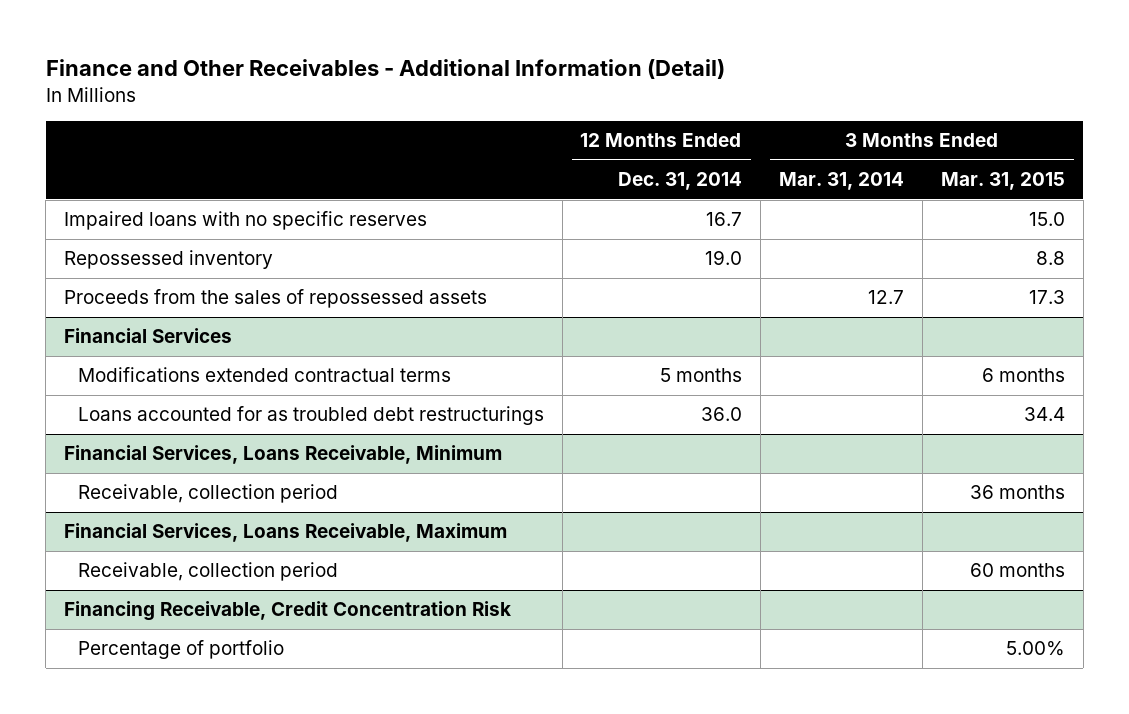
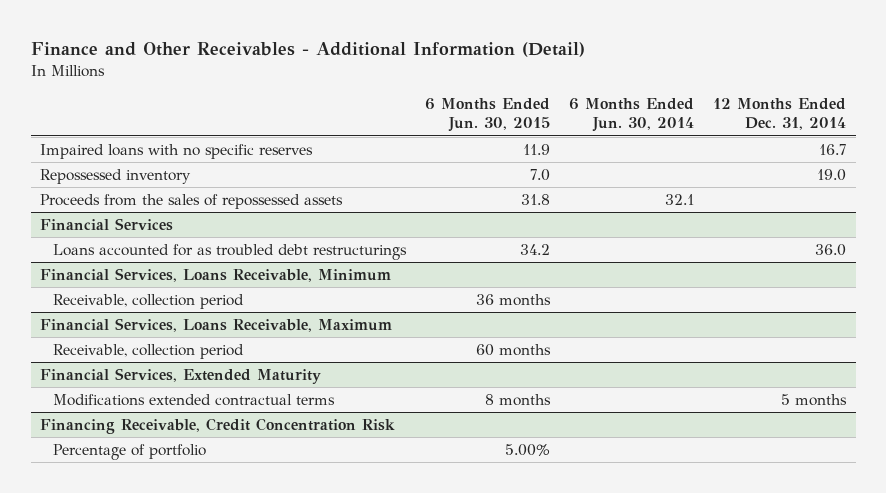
- | 12 Months Ended Dec. 31, 2014 | 3 Months Ended Mar. 31, 2014 | 3 Months Ended Mar. 31, 2015
+ | 6 Months Ended Jun. 30, 2015 | 6 Months Ended Jun. 30, 2014 | 12 Months Ended Dec. 31, 2014
@ Financial Services
- Modifications extended contractual terms | 5 months | | 6 months
+ Financial Services, Extended Maturity
+ Modifications extended contractual terms | 8 months | | 5 months

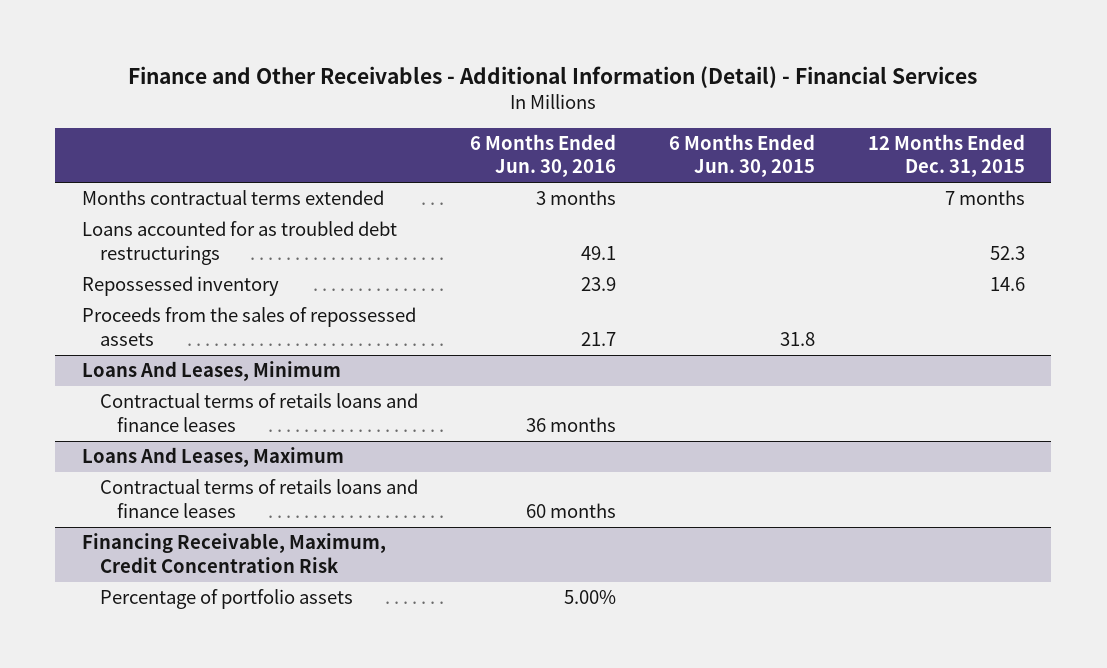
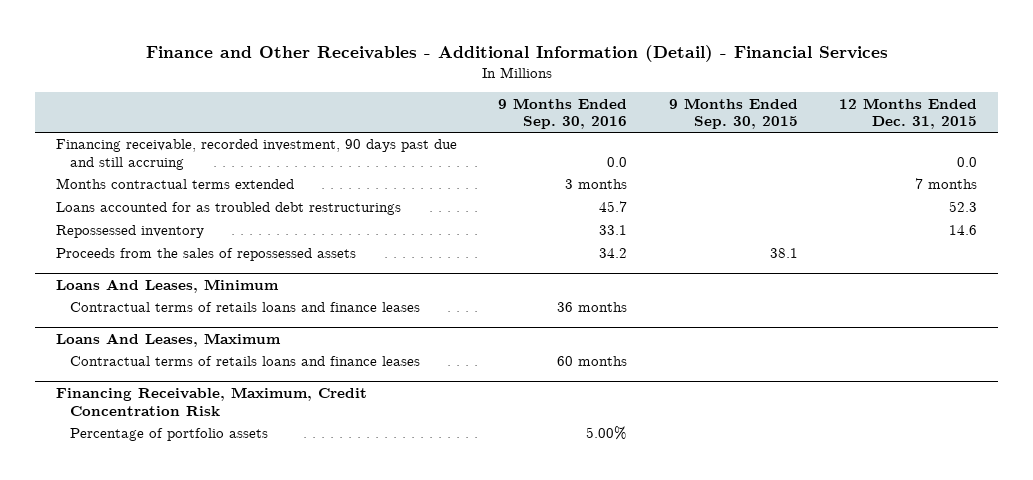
- | 6 Months Ended Jun. 30, 2016 | 6 Months Ended Jun. 30, 2015 | 12 Months Ended Dec. 31, 2015
+ | 9 Months Ended Sep. 30, 2016 | 9 Months Ended Sep. 30, 2015 | 12 Months Ended Dec. 31, 2015
+ Financing receivable, recorded investment, 90 days past due and still accruing | 0.0 | | 0.0

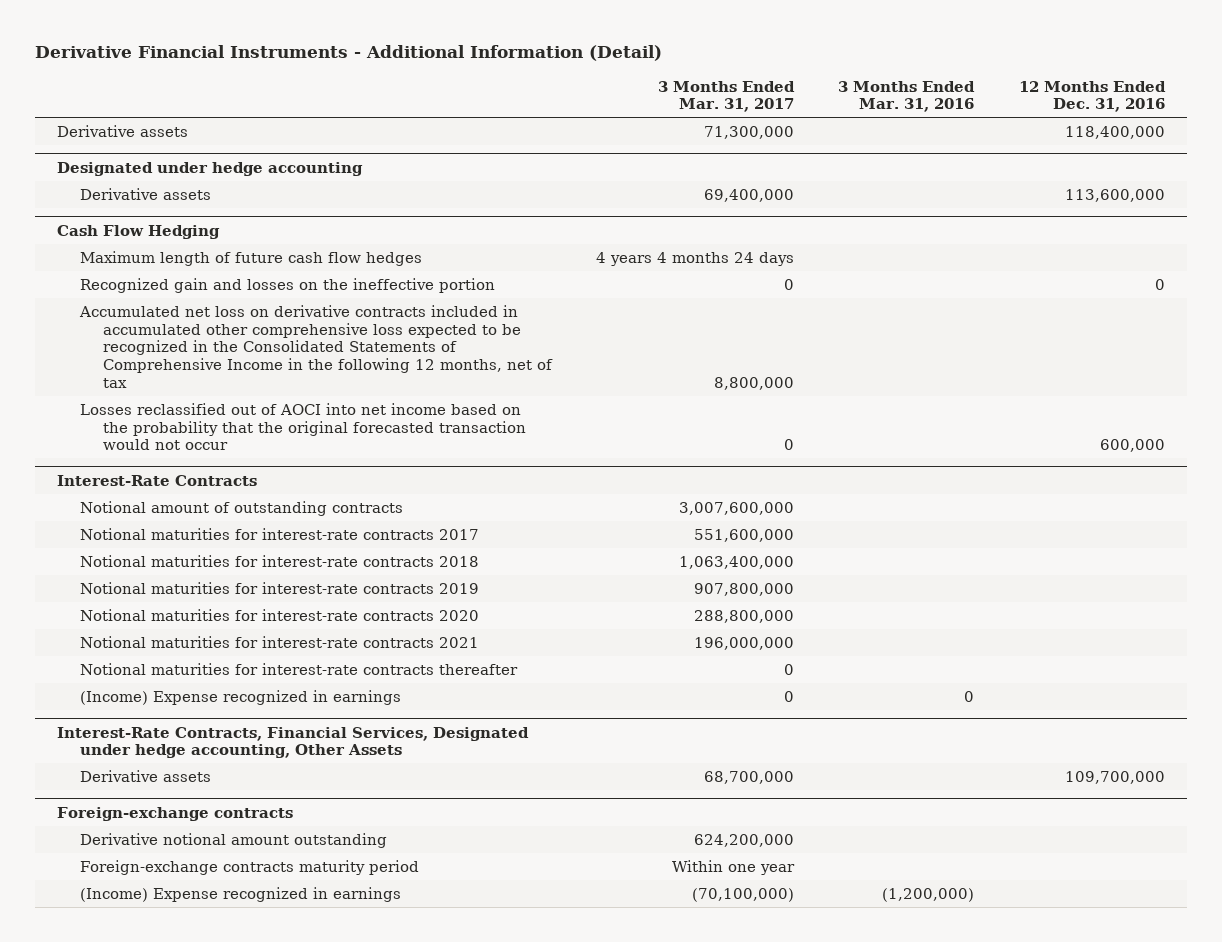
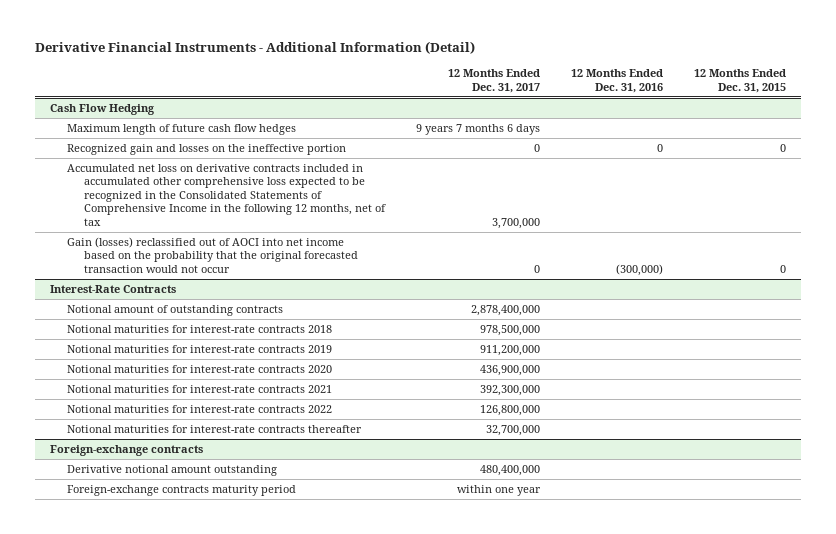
- | 3 Months Ended Mar. 31, 2017 | 3 Months Ended Mar. 31, 2016 | 12 Months Ended Dec. 31, 2016
+ | 12 Months Ended Dec. 31, 2017 | 12 Months Ended Dec. 31, 2016 | 12 Months Ended Dec. 31, 2015
- Derivative assets | 71,300,000 | | 118,400,000
- Designated under hedge accounting
- Derivative assets | 69,400,000 | | 113,600,000
@ Cash Flow Hedging
- Losses reclassified out of AOCI into net income based on the probability that the original forecasted transaction would not occur | 0 | | 600,000
+ Gain (losses) reclassified out of AOCI into net income based on the probability that the original forecasted transaction would not occur | 0 | (300,000) | 0
@ Interest-Rate Contracts
- Notional maturities for interest-rate contracts 2017 | 551,600,000 | |
+ Notional maturities for interest-rate contracts 2022 | 126,800,000 | |
- (Income) Expense recognized in earnings | 0 | 0 |
- Interest-Rate Contracts, Financial Services, Designated under hedge accounting, Other Assets
- Derivative assets | 68,700,000 | | 109,700,000
@ Foreign-exchange contracts
- (Income) Expense recognized in earnings | (70,100,000) | (1,200,000) |

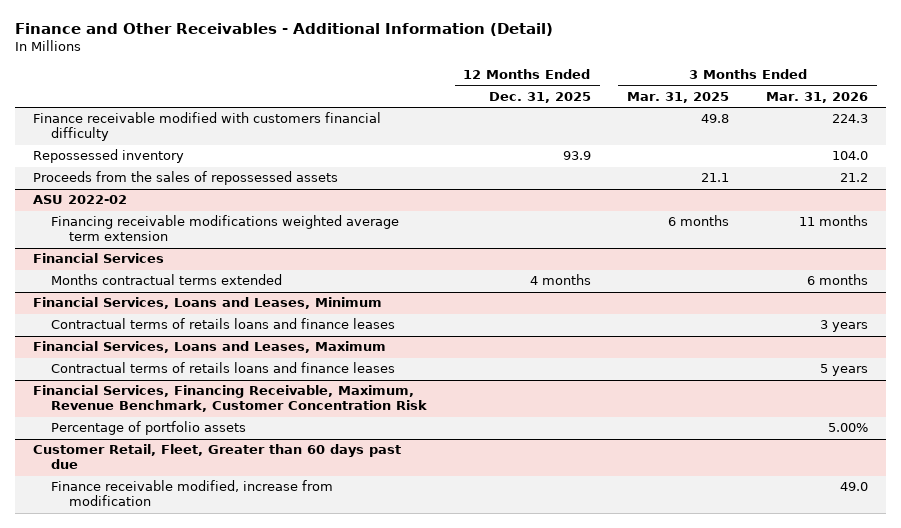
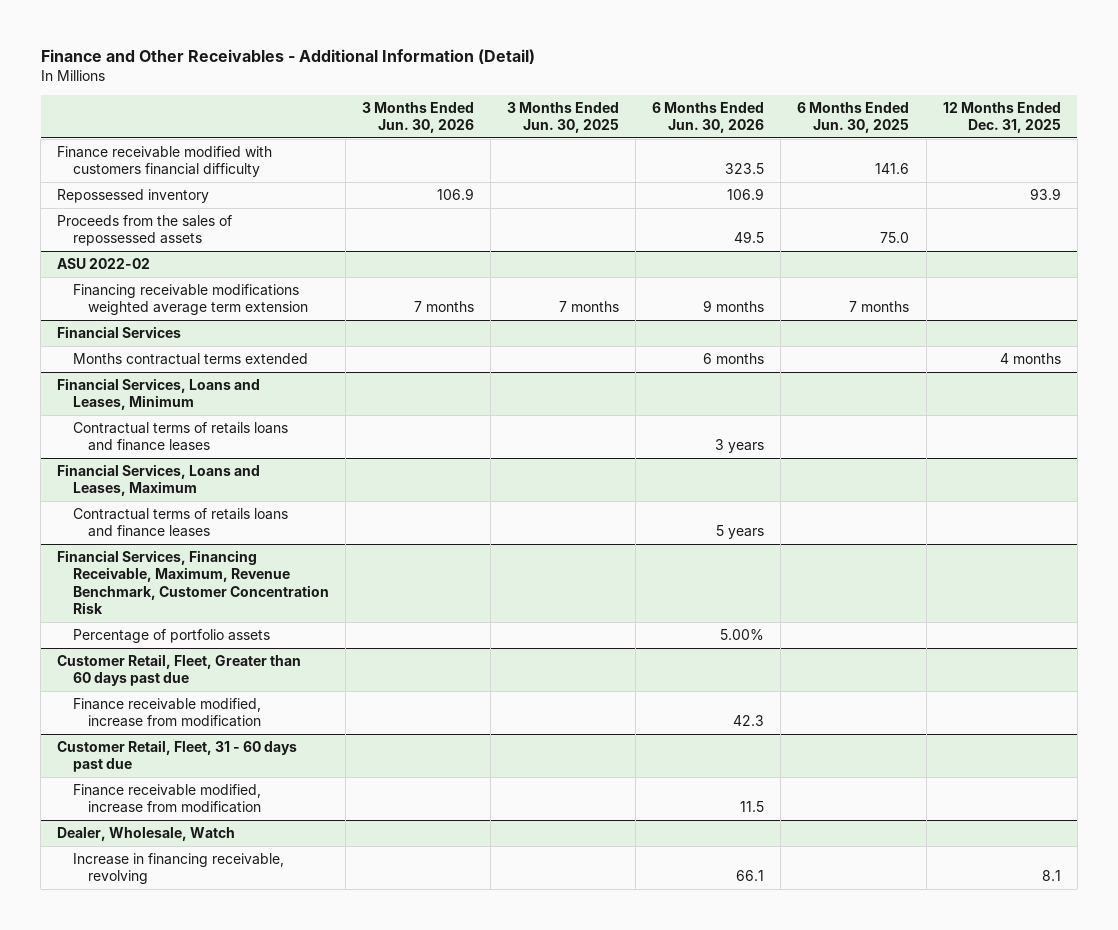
- | 12 Months Ended Dec. 31, 2025 | 3 Months Ended Mar. 31, 2025 | 3 Months Ended Mar. 31, 2026
+ | 3 Months Ended Jun. 30, 2026 | 3 Months Ended Jun. 30, 2025 | 6 Months Ended Jun. 30, 2026 | 6 Months Ended Jun. 30, 2025 | 12 Months Ended Dec. 31, 2025
+ Customer Retail, Fleet, 31 - 60 days past due
+ Finance receivable modified, increase from modification | | | 11.5 | |
+ Dealer, Wholesale, Watch
+ Increase in financing receivable, revolving | | | 66.1 | | 8.1

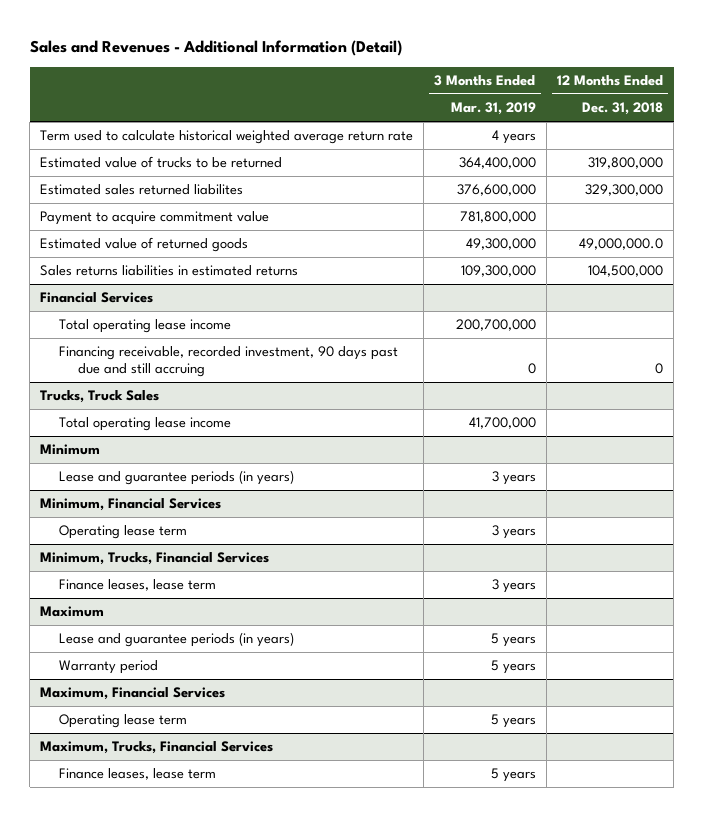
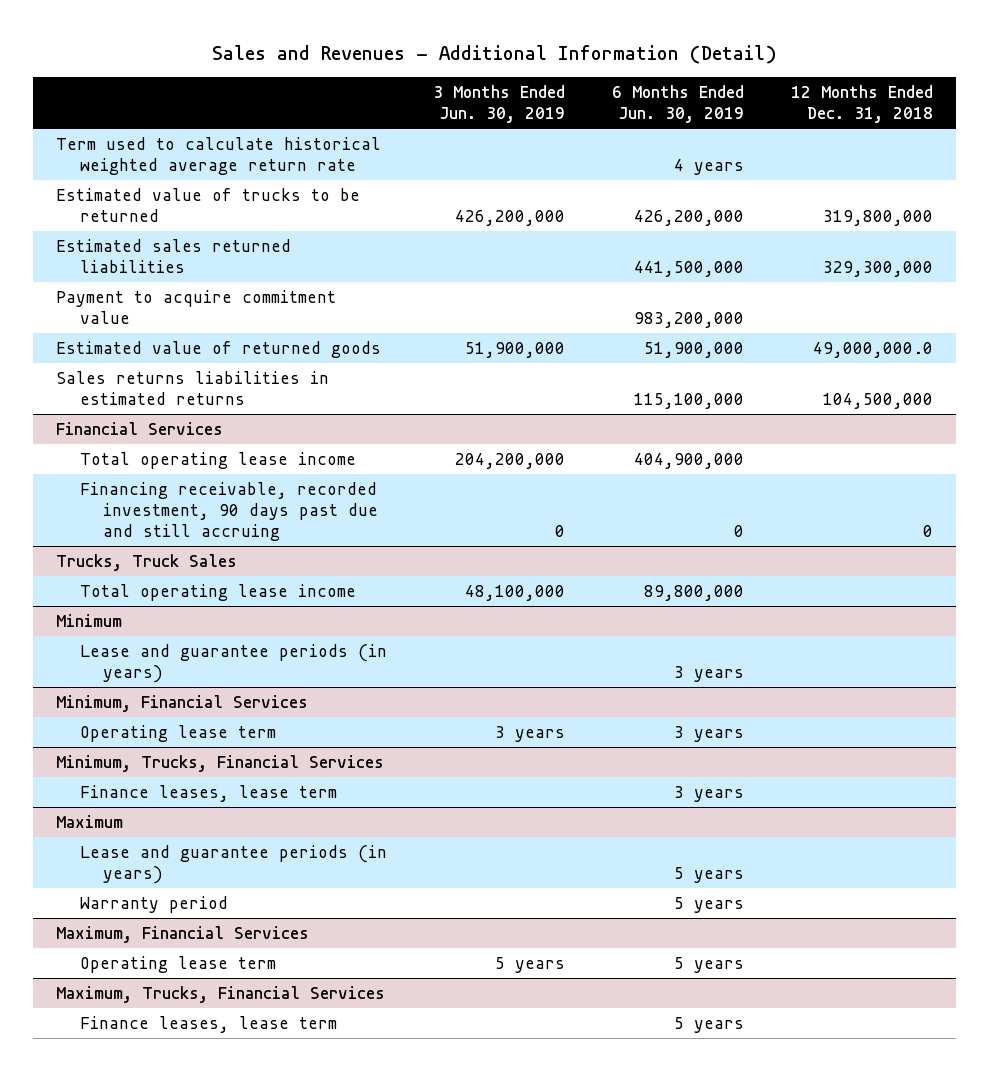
- | 3 Months Ended Mar. 31, 2019 | 12 Months Ended Dec. 31, 2018
+ | 3 Months Ended Jun. 30, 2019 | 6 Months Ended Jun. 30, 2019 | 12 Months Ended Dec. 31, 2018
- Estimated sales returned liabilites | 376,600,000 | 329,300,000
+ Estimated sales returned liabilities | | 441,500,000 | 329,300,000

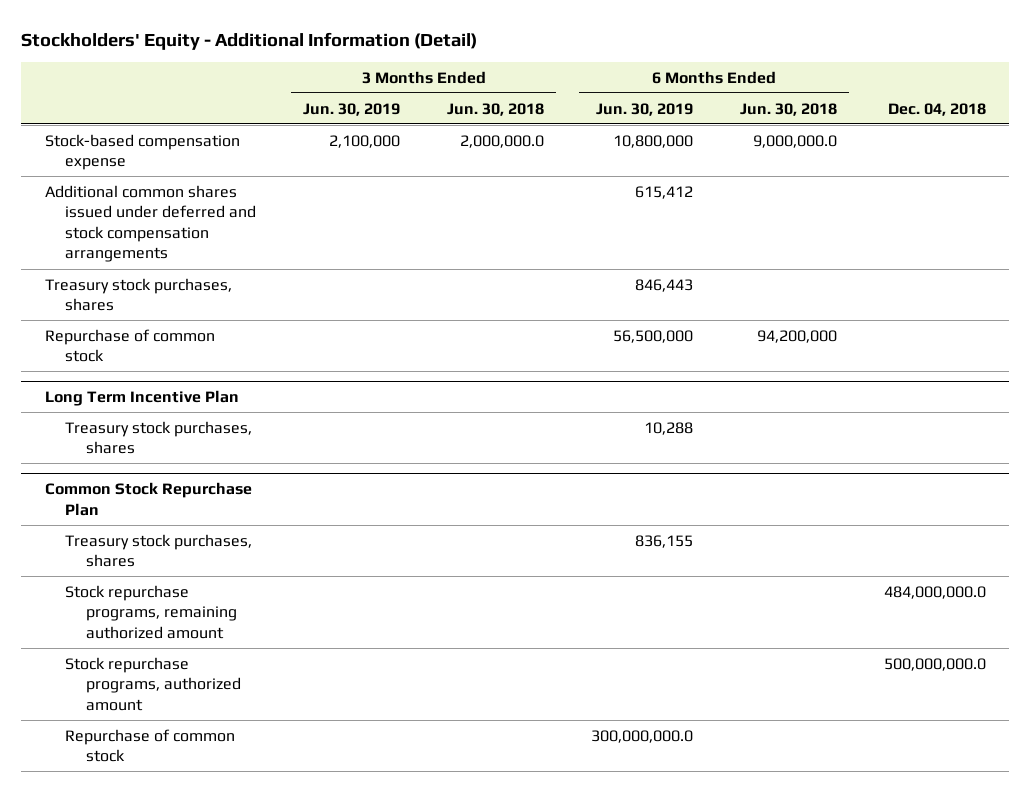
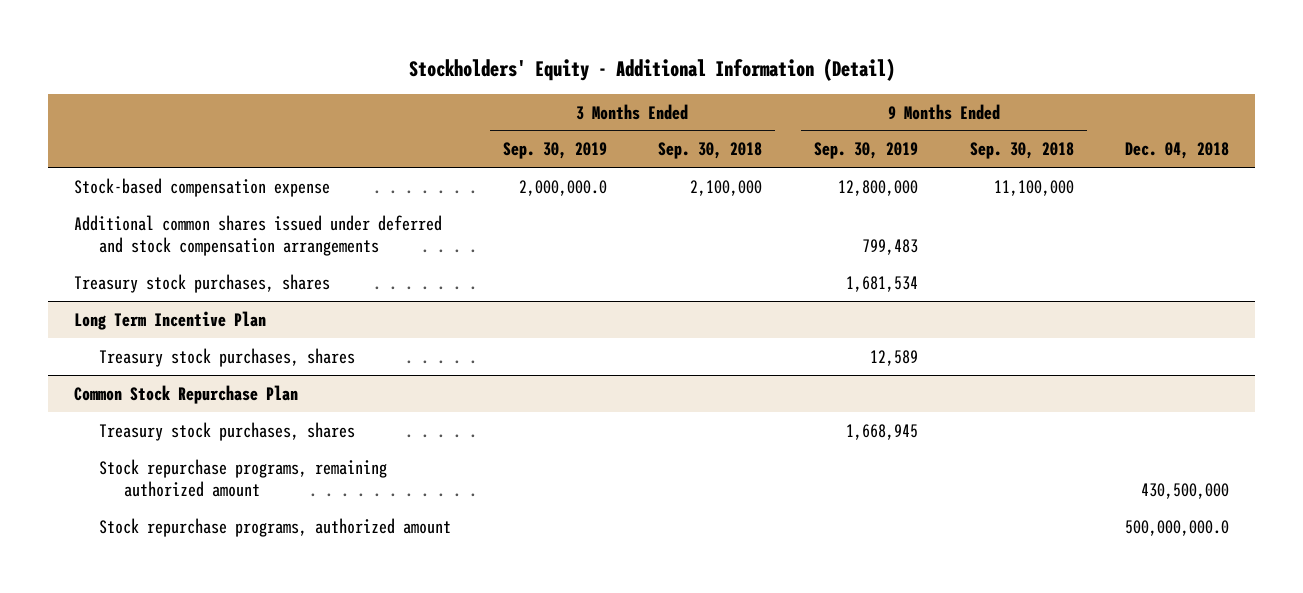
- | 3 Months Ended Jun. 30, 2019 | 3 Months Ended Jun. 30, 2018 | 6 Months Ended Jun. 30, 2019 | 6 Months Ended Jun. 30, 2018 | Dec. 04, 2018
+ | 3 Months Ended Sep. 30, 2019 | 3 Months Ended Sep. 30, 2018 | 9 Months Ended Sep. 30, 2019 | 9 Months Ended Sep. 30, 2018 | Dec. 04, 2018
- Repurchase of common stock | | | 56,500,000 | 94,200,000 |
@ Common Stock Repurchase Plan
- Stock repurchase programs, remaining authorized amount | | | | | 484,000,000.0
+ Stock repurchase programs, remaining authorized amount | | | | | 430,500,000
- Repurchase of common stock | | | 300,000,000.0 | |

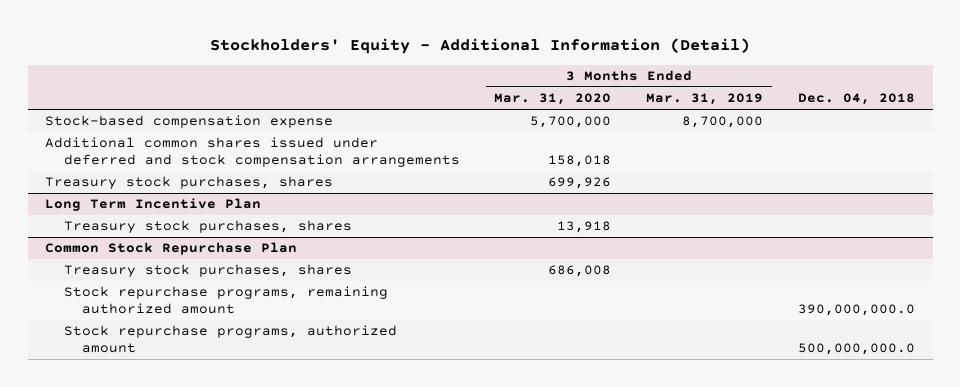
- | 3 Months Ended Sep. 30, 2019 | 3 Months Ended Sep. 30, 2018 | 9 Months Ended Sep. 30, 2019 | 9 Months Ended Sep. 30, 2018 | Dec. 04, 2018
+ | 3 Months Ended Mar. 31, 2020 | 3 Months Ended Mar. 31, 2019 | Dec. 04, 2018
@ Common Stock Repurchase Plan
- Stock repurchase programs, remaining authorized amount | | | | | 430,500,000
+ Stock repurchase programs, remaining authorized amount | | | 390,000,000.0

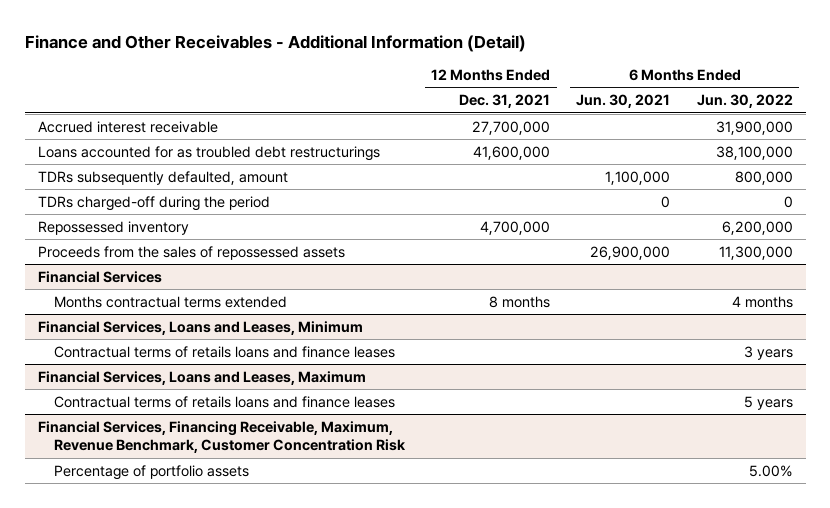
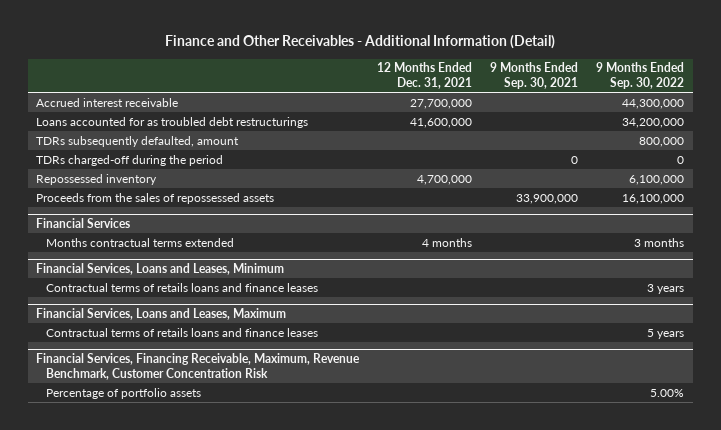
- | 12 Months Ended Dec. 31, 2021 | 6 Months Ended Jun. 30, 2021 | 6 Months Ended Jun. 30, 2022
+ | 12 Months Ended Dec. 31, 2021 | 9 Months Ended Sep. 30, 2021 | 9 Months Ended Sep. 30, 2022
@ Financial Services
- Months contractual terms extended | 8 months | | 4 months
+ Months contractual terms extended | 4 months | | 3 months

